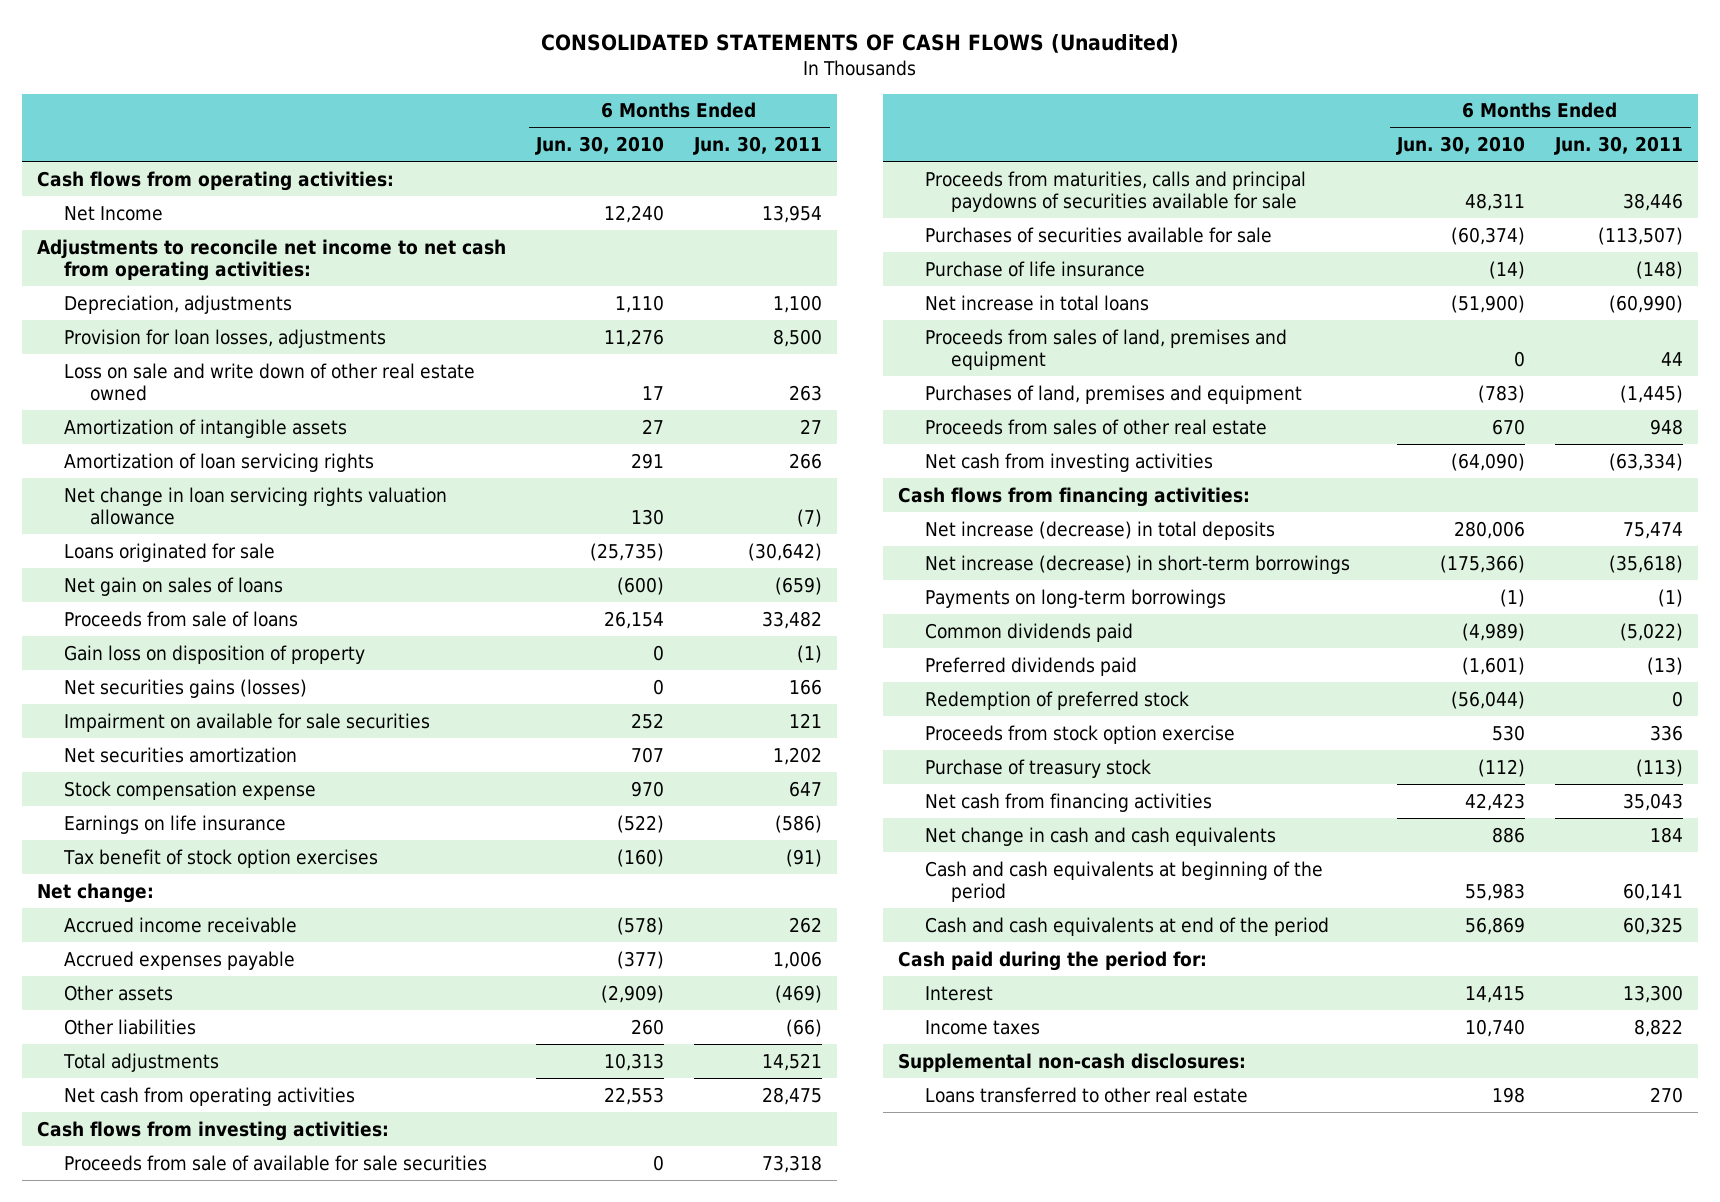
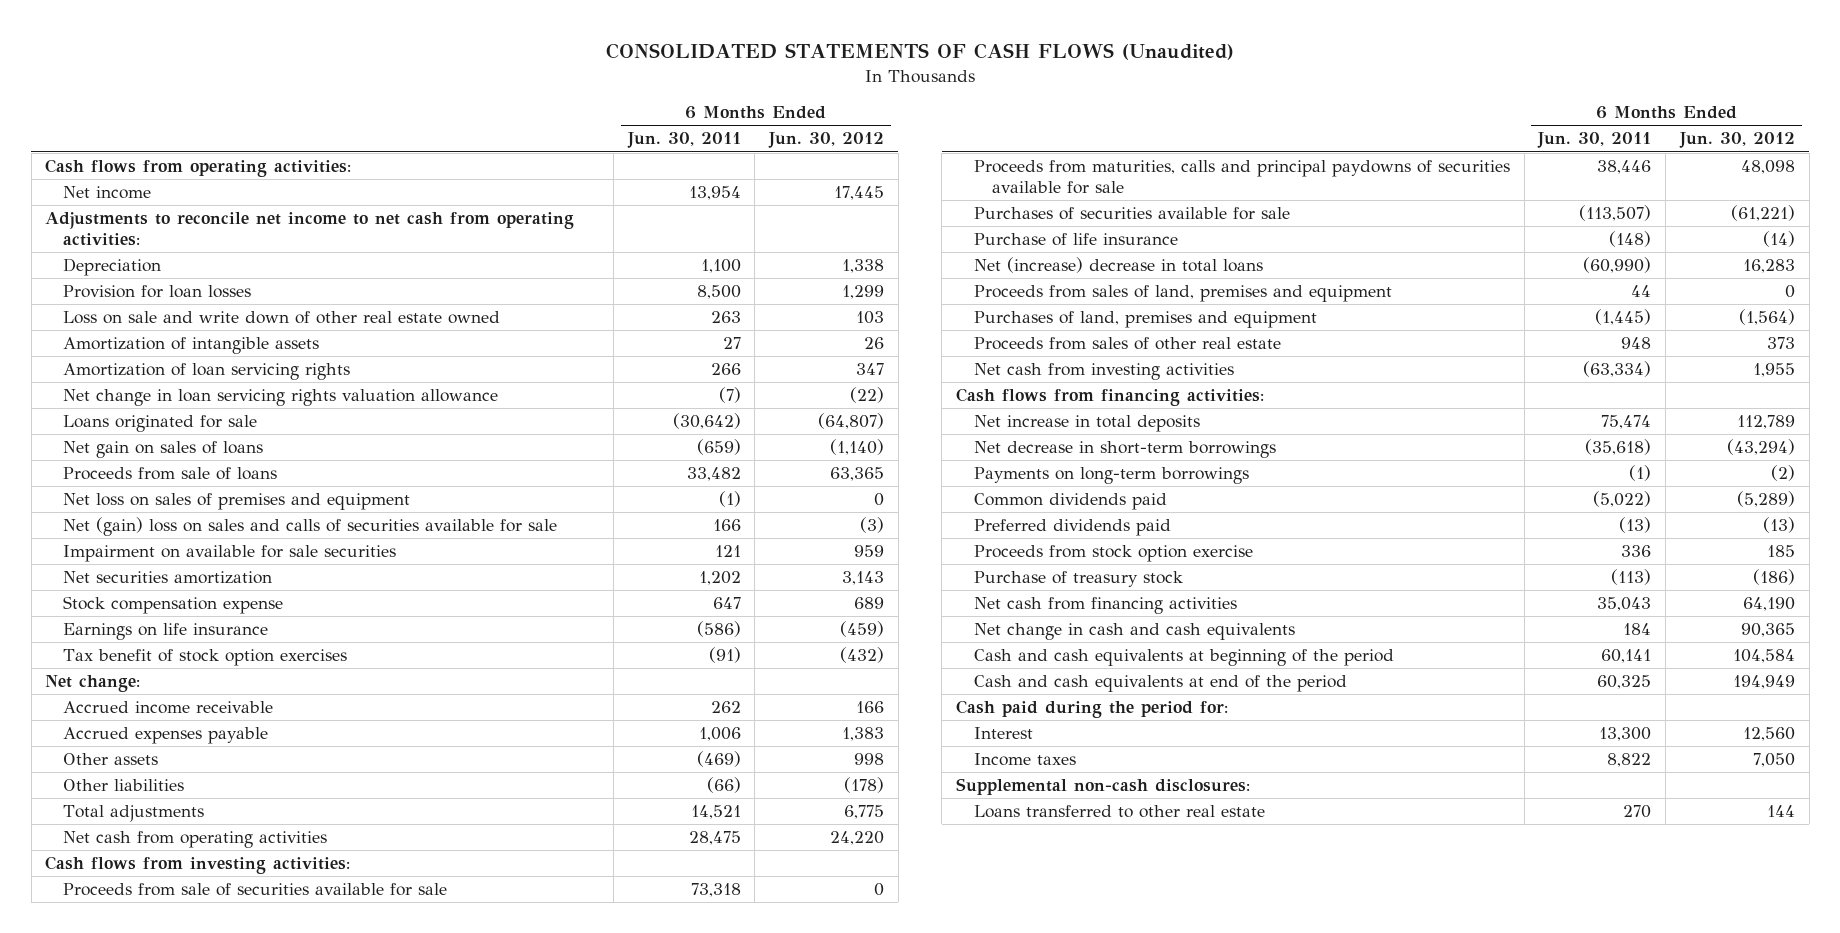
- | 6 Months Ended Jun. 30, 2010 | 6 Months Ended Jun. 30, 2011
+ | 6 Months Ended Jun. 30, 2011 | 6 Months Ended Jun. 30, 2012
- Net Income | 12,240 | 13,954
+ Net income | 13,954 | 17,445
- Depreciation, adjustments | 1,110 | 1,100
- Provision for loan losses, adjustments | 11,276 | 8,500
+ Depreciation | 1,100 | 1,338
+ Provision for loan losses | 8,500 | 1,299
- Gain loss on disposition of property | 0 | (1)
- Net securities gains (losses) | 0 | 166
+ Net loss on sales of premises and equipment | (1) | 0
+ Net (gain) loss on sales and calls of securities available for sale | 166 | (3)
- Proceeds from sale of available for sale securities | 0 | 73,318
+ Proceeds from sale of securities available for sale | 73,318 | 0
- Net increase in total loans | (51,900) | (60,990)
+ Net (increase) decrease in total loans | (60,990) | 16,283
- Net increase (decrease) in total deposits | 280,006 | 75,474
- Net increase (decrease) in short-term borrowings | (175,366) | (35,618)
+ Net increase in total deposits | 75,474 | 112,789
+ Net decrease in short-term borrowings | (35,618) | (43,294)
- Redemption of preferred stock | (56,044) | 0

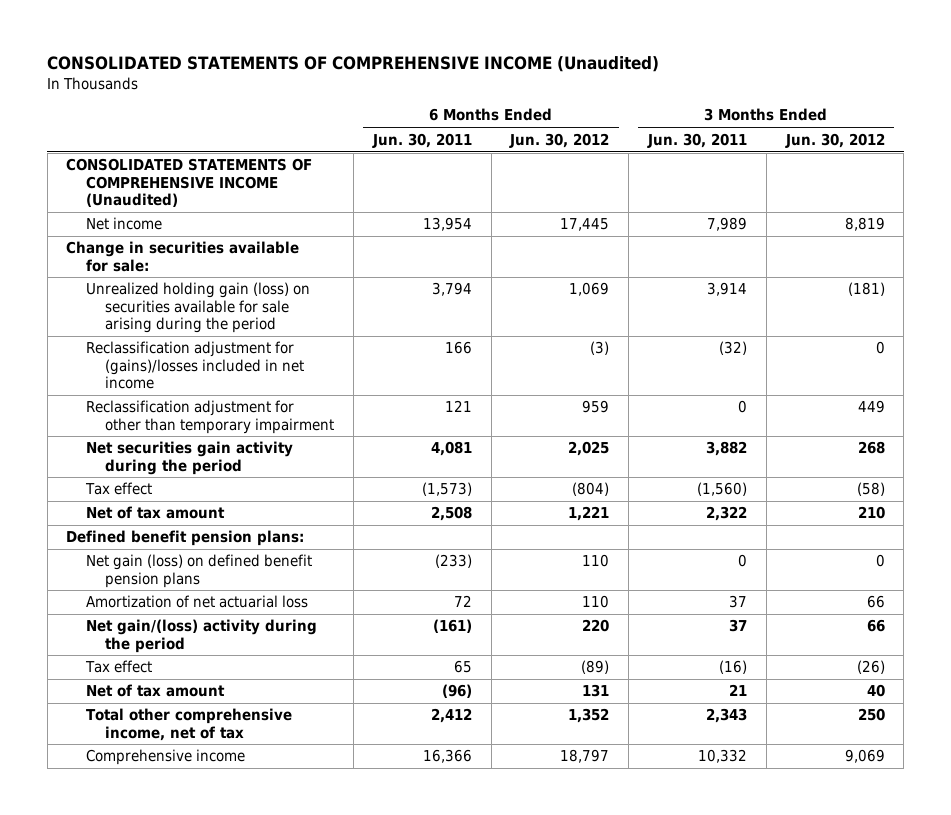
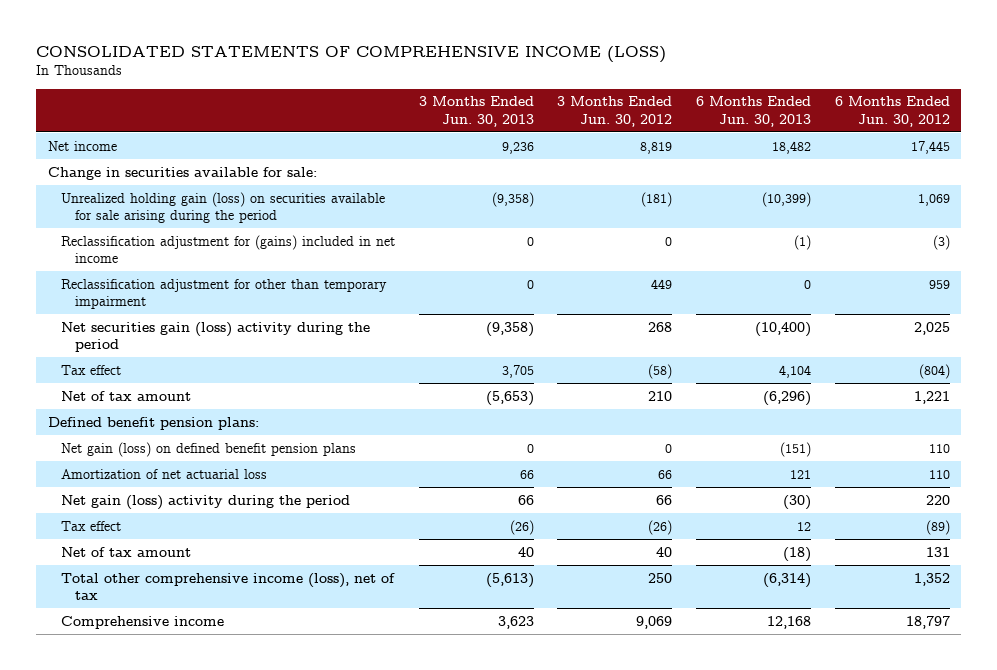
- CONSOLIDATED STATEMENTS OF COMPREHENSIVE INCOME (Unaudited)
+ CONSOLIDATED STATEMENTS OF COMPREHENSIVE INCOME (LOSS)
- | 6 Months Ended Jun. 30, 2011 | 6 Months Ended Jun. 30, 2012 | 3 Months Ended Jun. 30, 2011 | 3 Months Ended Jun. 30, 2012
+ | 3 Months Ended Jun. 30, 2013 | 3 Months Ended Jun. 30, 2012 | 6 Months Ended Jun. 30, 2013 | 6 Months Ended Jun. 30, 2012
- CONSOLIDATED STATEMENTS OF COMPREHENSIVE INCOME (Unaudited)
- Reclassification adjustment for (gains)/losses included in net income | 166 | (3) | (32) | 0
+ Reclassification adjustment for (gains) included in net income | 0 | 0 | (1) | (3)
- Net securities gain activity during the period | 4,081 | 2,025 | 3,882 | 268
+ Net securities gain (loss) activity during the period | (9,358) | 268 | (10,400) | 2,025
- Net gain/(loss) activity during the period | (161) | 220 | 37 | 66
+ Net gain (loss) activity during the period | 66 | 66 | (30) | 220
- Total other comprehensive income, net of tax | 2,412 | 1,352 | 2,343 | 250
+ Total other comprehensive income (loss), net of tax | (5,613) | 250 | (6,314) | 1,352

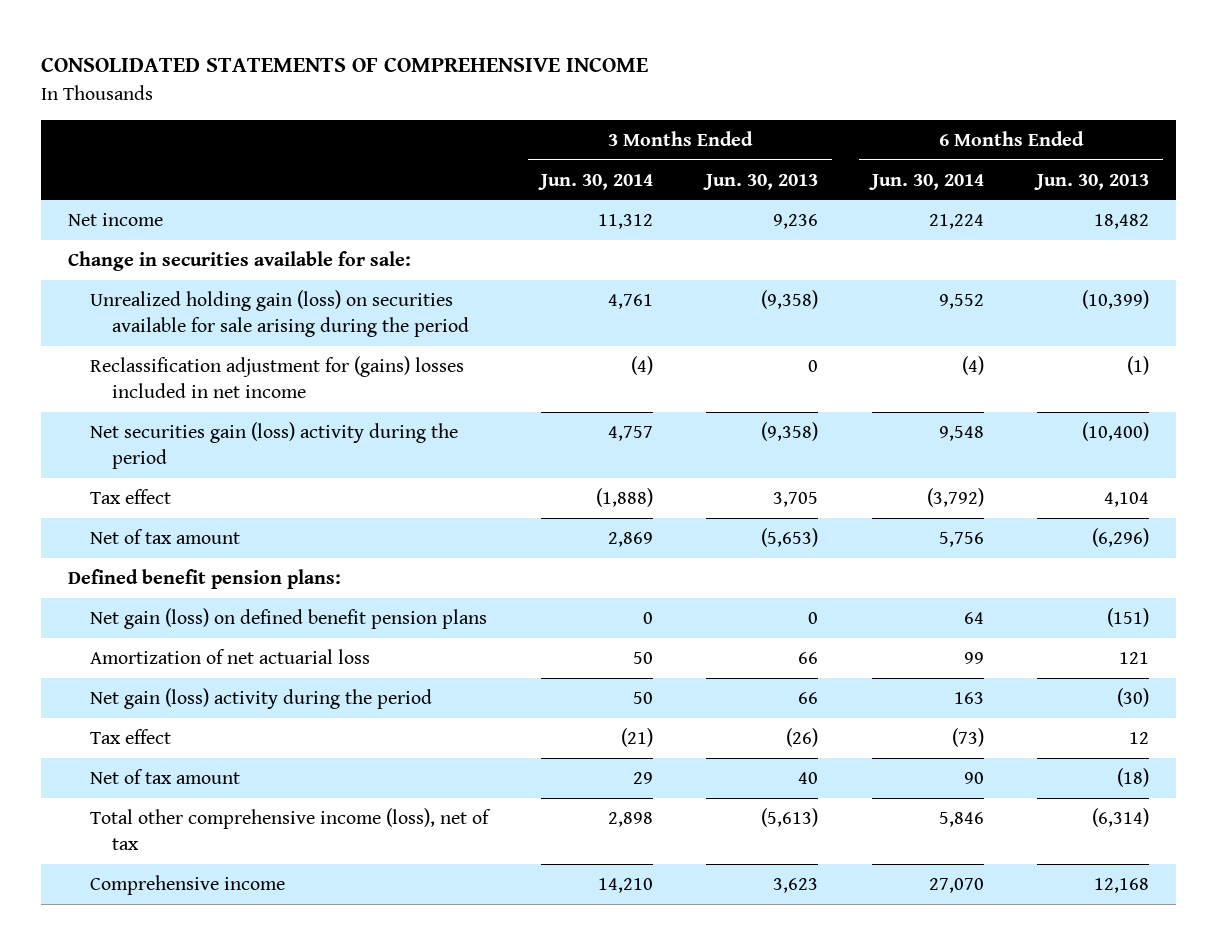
- CONSOLIDATED STATEMENTS OF COMPREHENSIVE INCOME (LOSS)
+ CONSOLIDATED STATEMENTS OF COMPREHENSIVE INCOME
- | 3 Months Ended Jun. 30, 2013 | 3 Months Ended Jun. 30, 2012 | 6 Months Ended Jun. 30, 2013 | 6 Months Ended Jun. 30, 2012
+ | 3 Months Ended Jun. 30, 2014 | 3 Months Ended Jun. 30, 2013 | 6 Months Ended Jun. 30, 2014 | 6 Months Ended Jun. 30, 2013
- Reclassification adjustment for (gains) included in net income | 0 | 0 | (1) | (3)
- Reclassification adjustment for other than temporary impairment | 0 | 449 | 0 | 959
+ Reclassification adjustment for (gains) losses included in net income | (4) | 0 | (4) | (1)

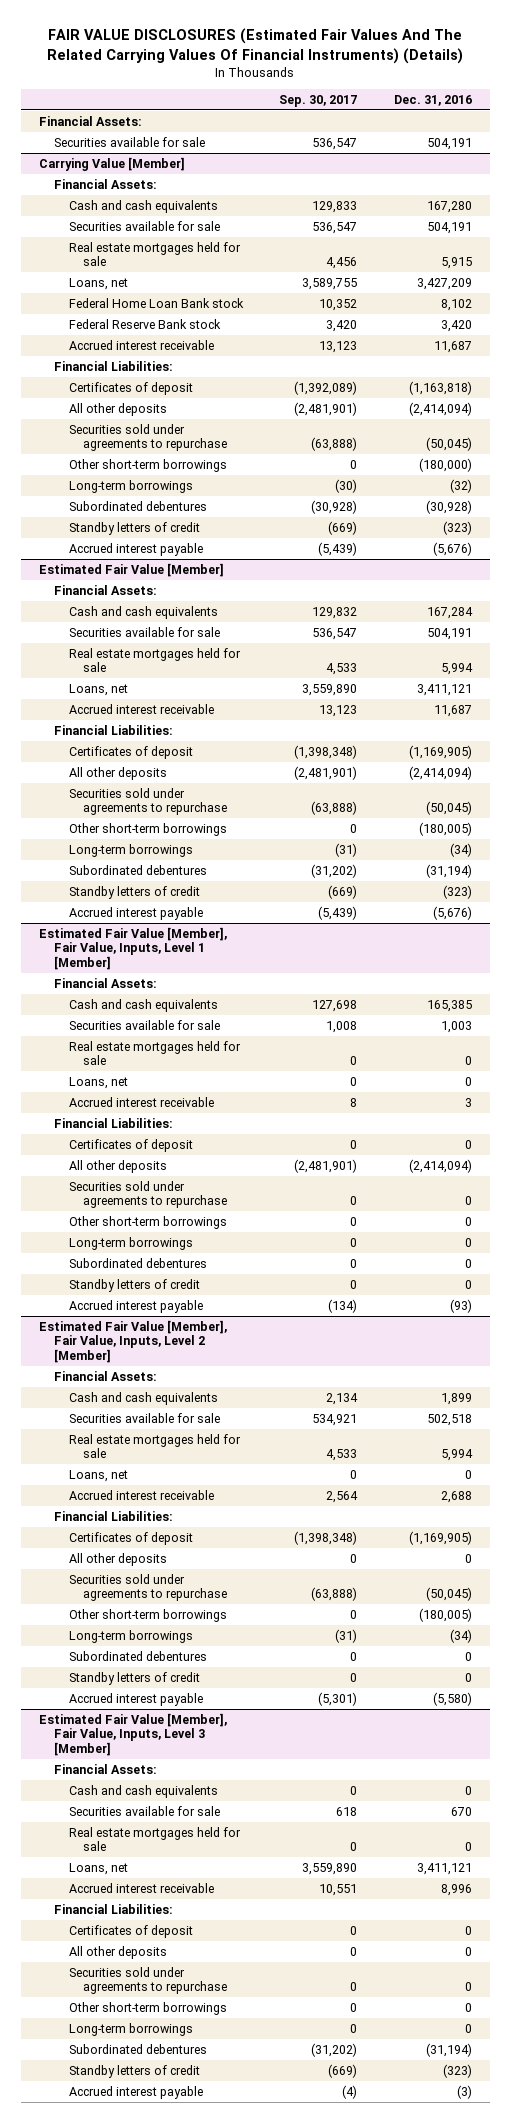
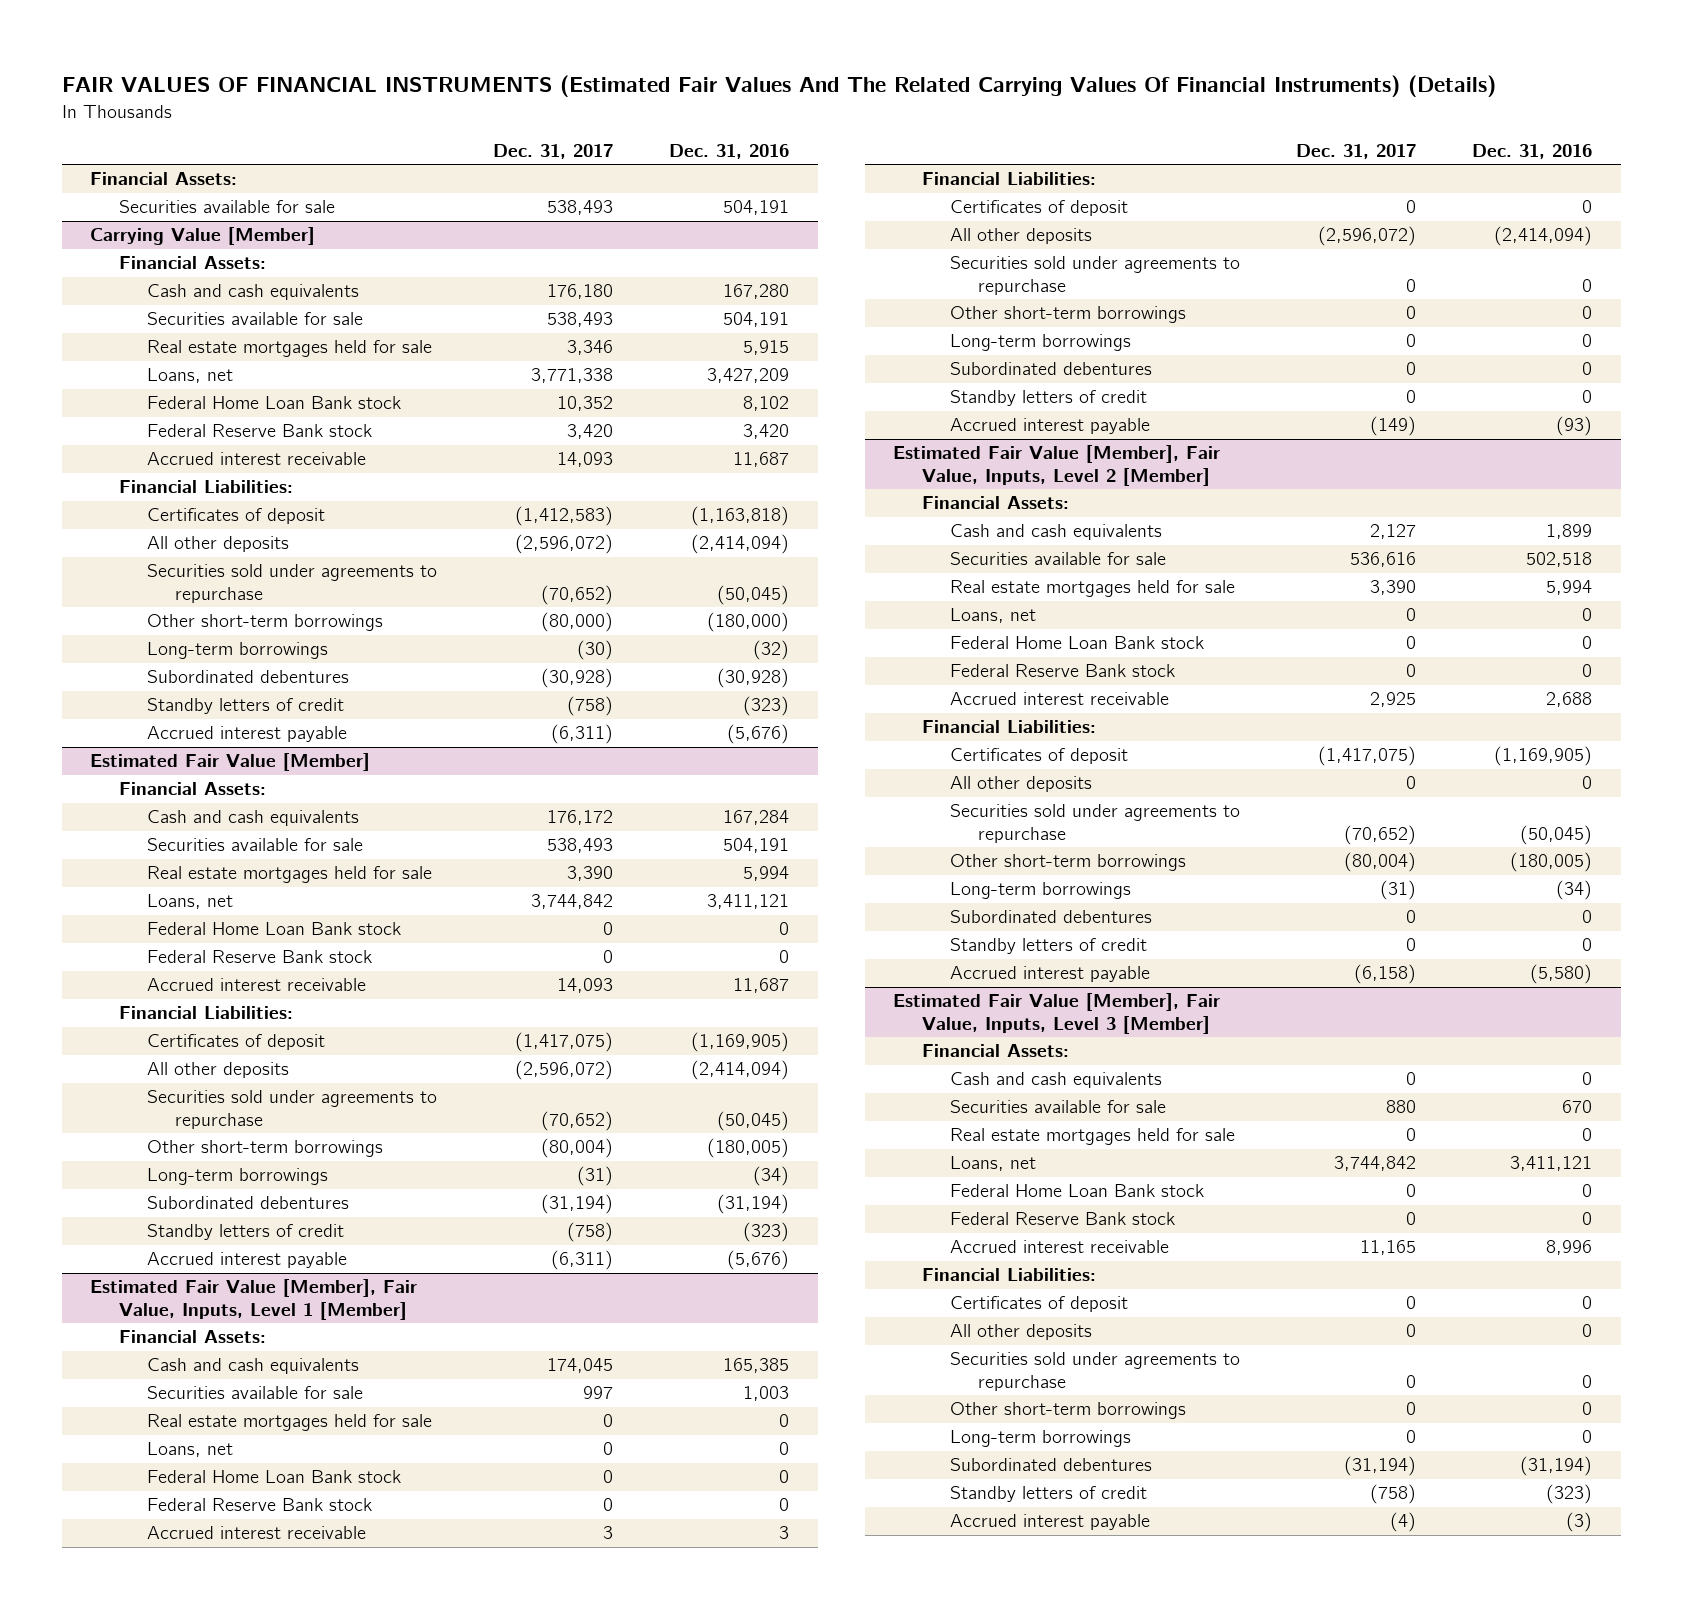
- FAIR VALUE DISCLOSURES (Estimated Fair Values And The Related Carrying Values Of Financial Instruments) (Details)
+ FAIR VALUES OF FINANCIAL INSTRUMENTS (Estimated Fair Values And The Related Carrying Values Of Financial Instruments) (Details)
- | Sep. 30, 2017 | Dec. 31, 2016
+ | Dec. 31, 2017 | Dec. 31, 2016
@ Estimated Fair Value [Member]
+ Federal Home Loan Bank stock | 0 | 0
+ Federal Reserve Bank stock | 0 | 0
@ Estimated Fair Value [Member], Fair Value, Inputs, Level 1 [Member]
+ Federal Home Loan Bank stock | 0 | 0
+ Federal Reserve Bank stock | 0 | 0
@ Estimated Fair Value [Member], Fair Value, Inputs, Level 2 [Member]
+ Federal Home Loan Bank stock | 0 | 0
+ Federal Reserve Bank stock | 0 | 0
@ Estimated Fair Value [Member], Fair Value, Inputs, Level 3 [Member]
+ Federal Home Loan Bank stock | 0 | 0
+ Federal Reserve Bank stock | 0 | 0

